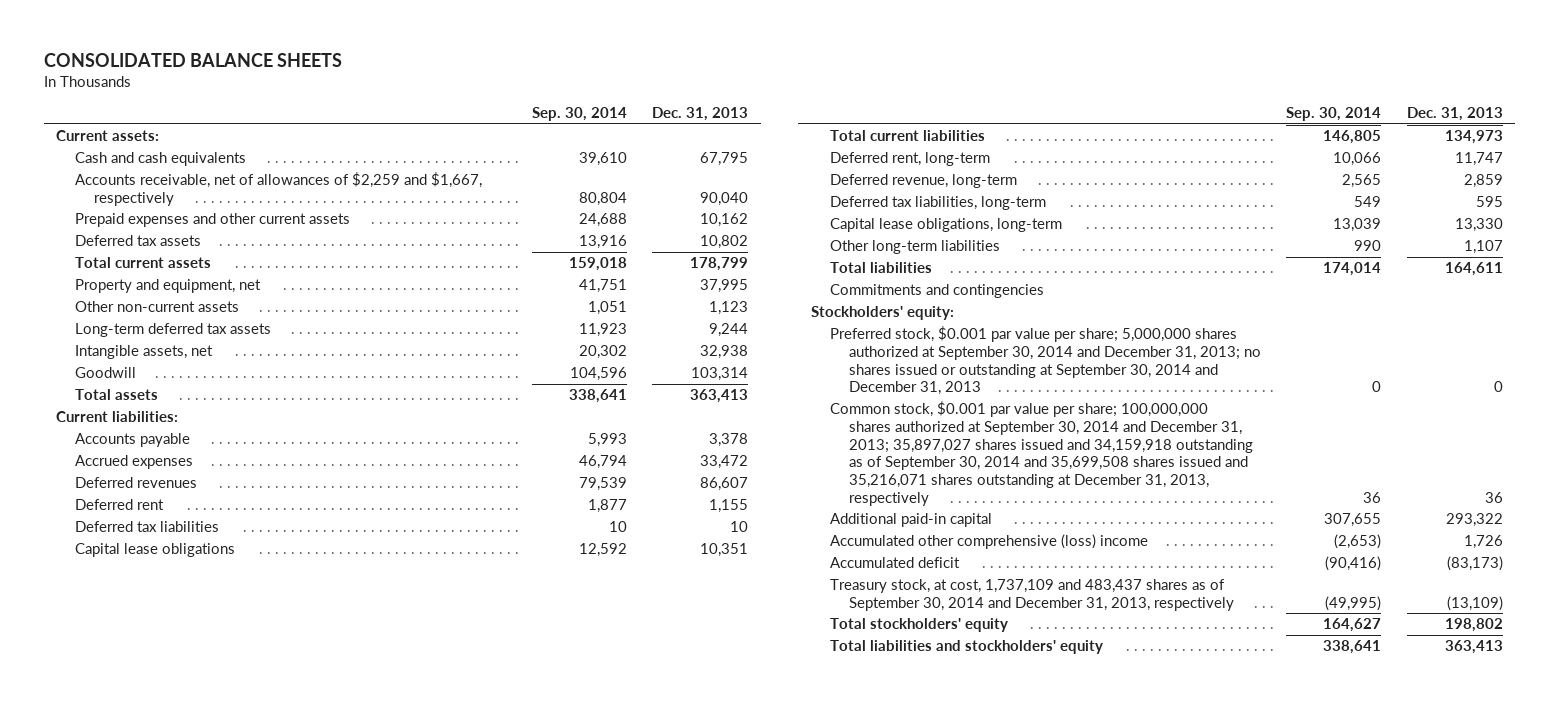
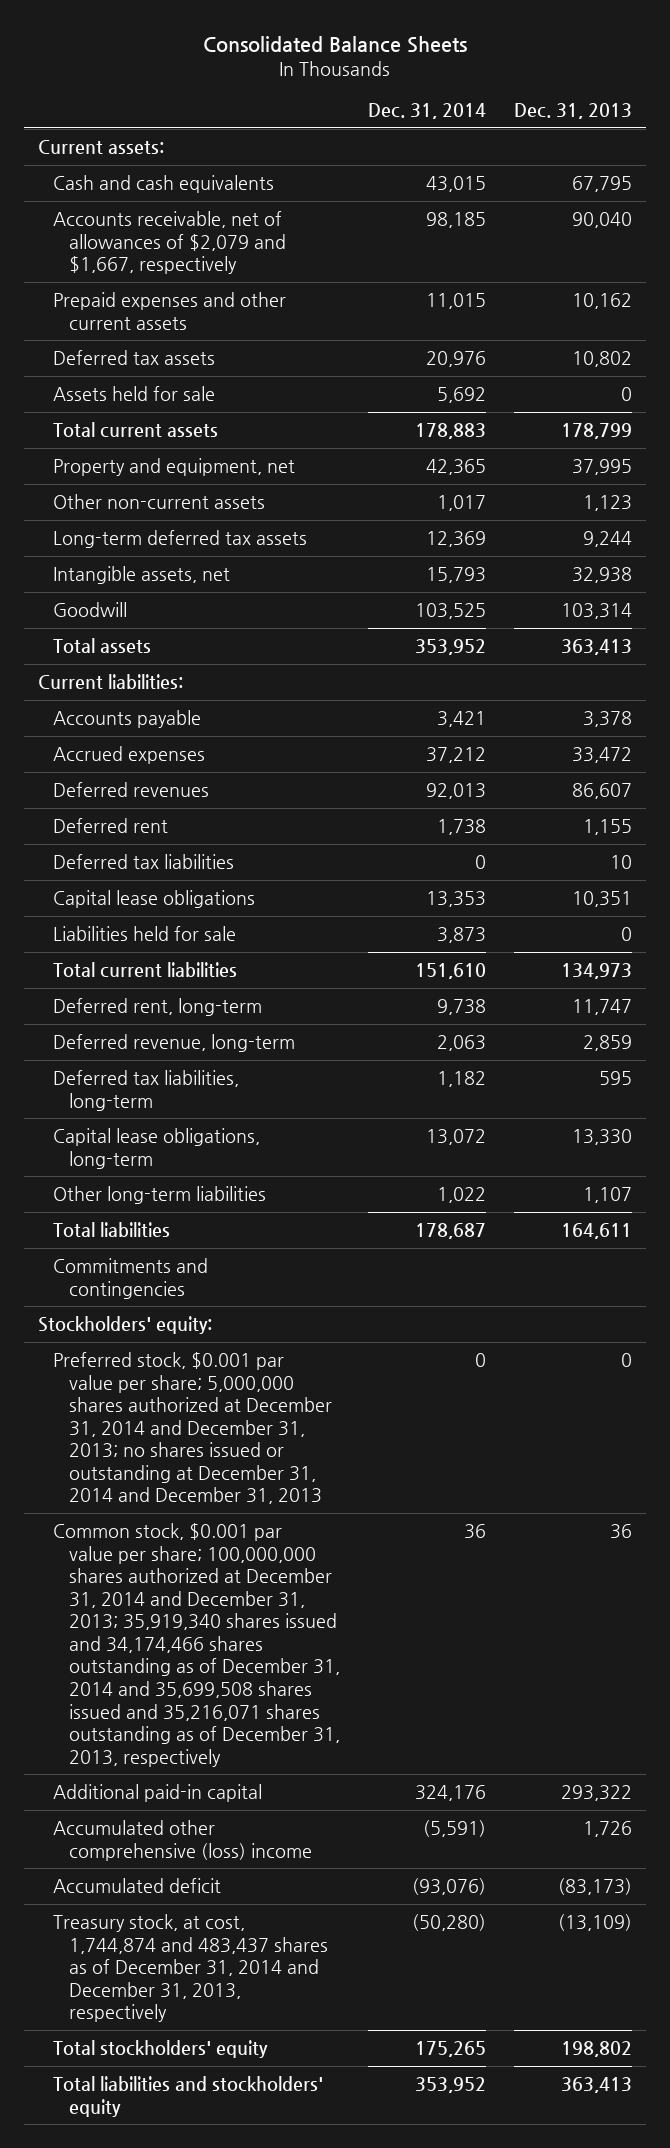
- CONSOLIDATED BALANCE SHEETS
+ Consolidated Balance Sheets
- | Sep. 30, 2014 | Dec. 31, 2013
+ | Dec. 31, 2014 | Dec. 31, 2013
- Accounts receivable, net of allowances of $2,259 and $1,667, respectively | 80,804 | 90,040
+ Accounts receivable, net of allowances of $2,079 and $1,667, respectively | 98,185 | 90,040
+ Assets held for sale | 5,692 | 0
+ Liabilities held for sale | 3,873 | 0
- Preferred stock, $0.001 par value per share; 5,000,000 shares authorized at September 30, 2014 and December 31, 2013; no shares issued or outstanding at September 30, 2014 and December 31, 2013 | 0 | 0
- Common stock, $0.001 par value per share; 100,000,000 shares authorized at September 30, 2014 and December 31, 2013; 35,897,027 shares issued and 34,159,918 outstanding as of September 30, 2014 and 35,699,508 shares issued and 35,216,071 shares outstanding at December 31, 2013, respectively | 36 | 36
+ Preferred stock, $0.001 par value per share; 5,000,000 shares authorized at December 31, 2014 and December 31, 2013; no shares issued or outstanding at December 31, 2014 and December 31, 2013 | 0 | 0
+ Common stock, $0.001 par value per share; 100,000,000 shares authorized at December 31, 2014 and December 31, 2013; 35,919,340 shares issued and 34,174,466 shares outstanding as of December 31, 2014 and 35,699,508 shares issued and 35,216,071 shares outstanding as of December 31, 2013, respectively | 36 | 36
- Treasury stock, at cost, 1,737,109 and 483,437 shares as of September 30, 2014 and December 31, 2013, respectively | (49,995) | (13,109)
+ Treasury stock, at cost, 1,744,874 and 483,437 shares as of December 31, 2014 and December 31, 2013, respectively | (50,280) | (13,109)

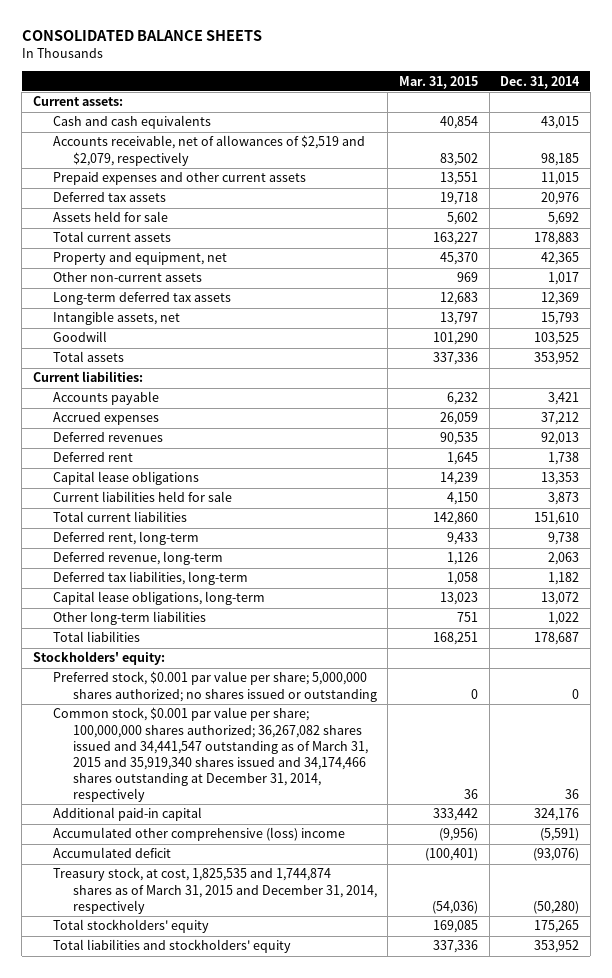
- Consolidated Balance Sheets
+ CONSOLIDATED BALANCE SHEETS
- | Dec. 31, 2014 | Dec. 31, 2013
+ | Mar. 31, 2015 | Dec. 31, 2014
- Accounts receivable, net of allowances of $2,079 and $1,667, respectively | 98,185 | 90,040
+ Accounts receivable, net of allowances of $2,519 and $2,079, respectively | 83,502 | 98,185
- Deferred tax liabilities | 0 | 10
- Liabilities held for sale | 3,873 | 0
+ Current liabilities held for sale | 4,150 | 3,873
- Commitments and contingencies
- Preferred stock, $0.001 par value per share; 5,000,000 shares authorized at December 31, 2014 and December 31, 2013; no shares issued or outstanding at December 31, 2014 and December 31, 2013 | 0 | 0
- Common stock, $0.001 par value per share; 100,000,000 shares authorized at December 31, 2014 and December 31, 2013; 35,919,340 shares issued and 34,174,466 shares outstanding as of December 31, 2014 and 35,699,508 shares issued and 35,216,071 shares outstanding as of December 31, 2013, respectively | 36 | 36
+ Preferred stock, $0.001 par value per share; 5,000,000 shares authorized; no shares issued or outstanding | 0 | 0
+ Common stock, $0.001 par value per share; 100,000,000 shares authorized; 36,267,082 shares issued and 34,441,547 outstanding as of March 31, 2015 and 35,919,340 shares issued and 34,174,466 shares outstanding at December 31, 2014, respectively | 36 | 36
- Treasury stock, at cost, 1,744,874 and 483,437 shares as of December 31, 2014 and December 31, 2013, respectively | (50,280) | (13,109)
+ Treasury stock, at cost, 1,825,535 and 1,744,874 shares as of March 31, 2015 and December 31, 2014, respectively | (54,036) | (50,280)

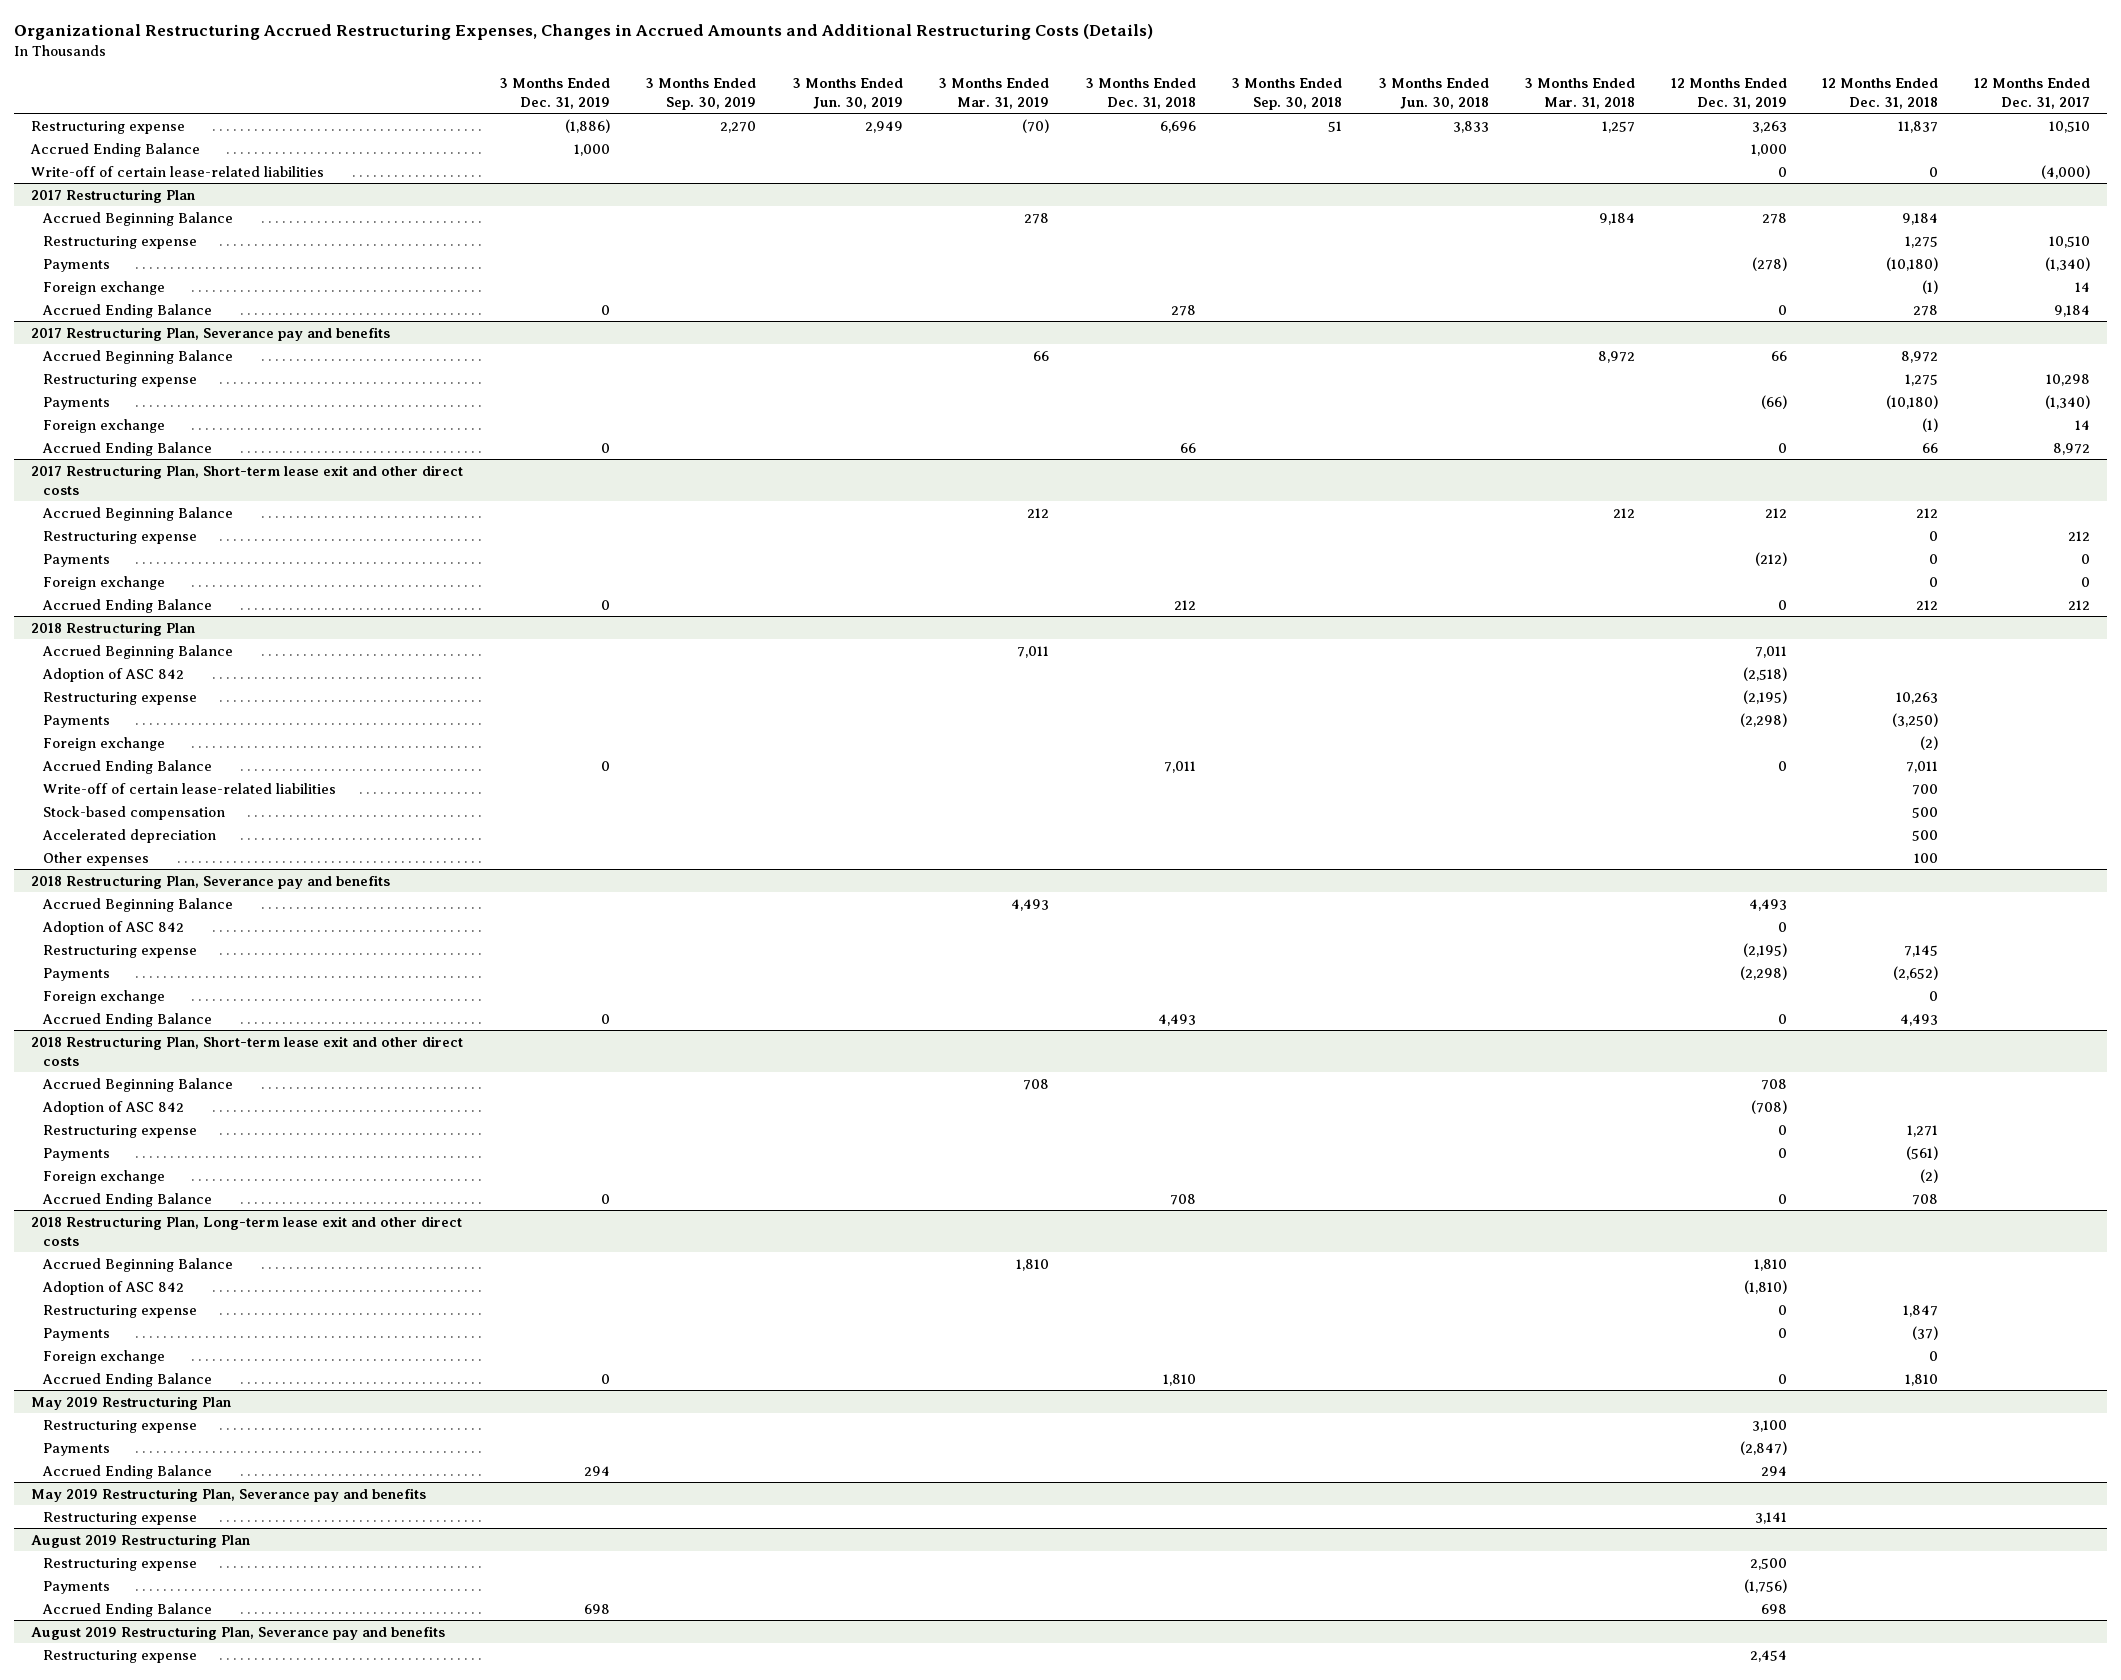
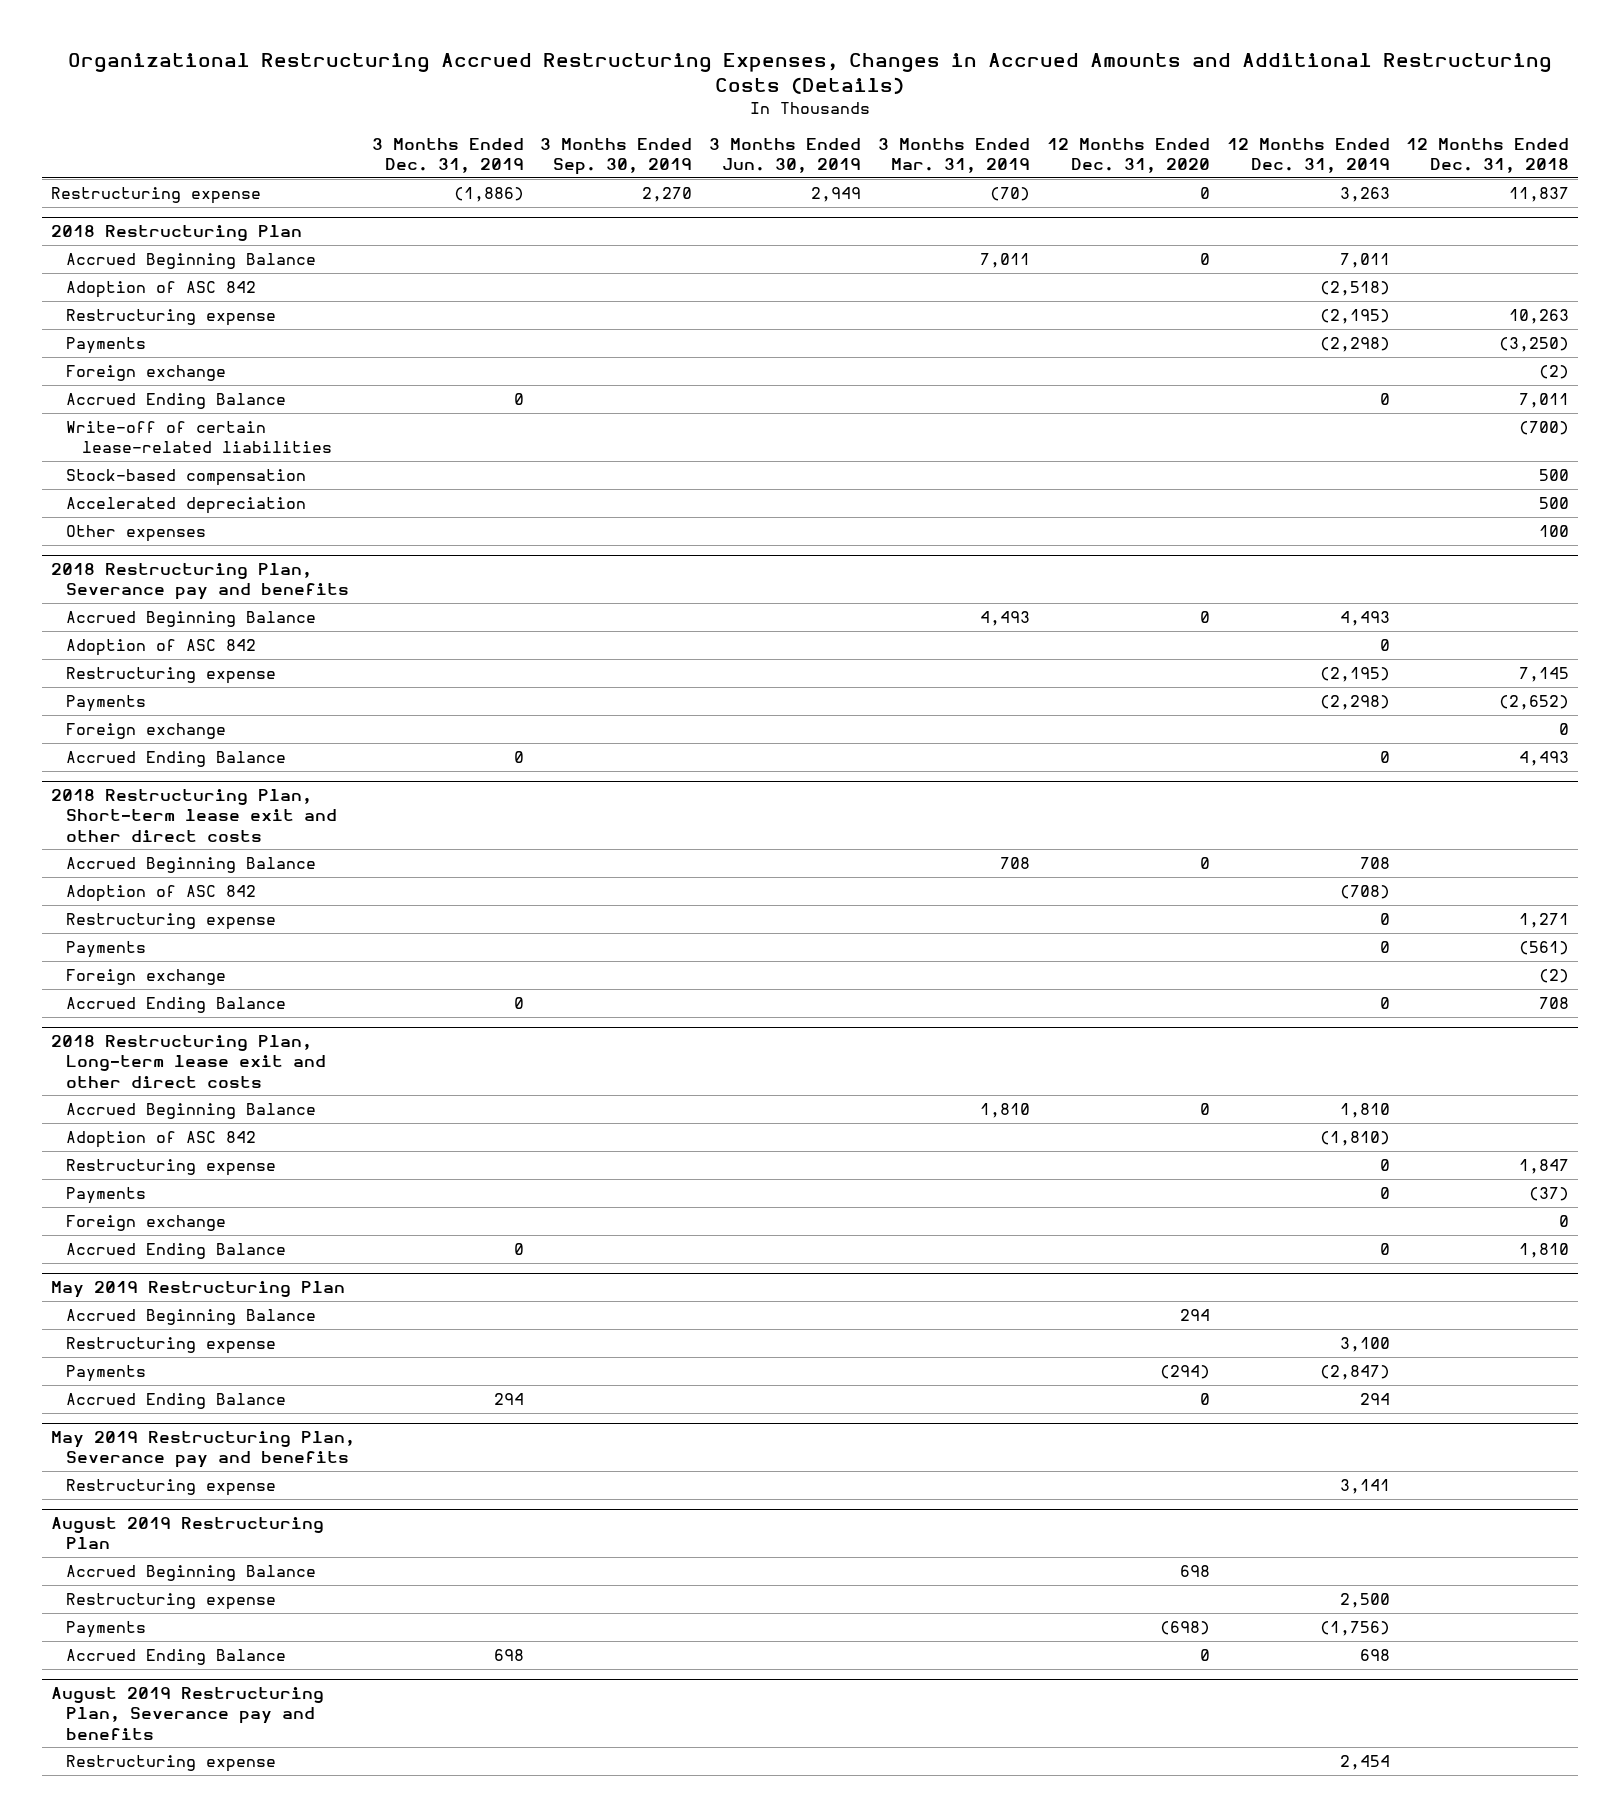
- | 3 Months Ended Dec. 31, 2019 | 3 Months Ended Sep. 30, 2019 | 3 Months Ended Jun. 30, 2019 | 3 Months Ended Mar. 31, 2019 | 3 Months Ended Dec. 31, 2018 | 3 Months Ended Sep. 30, 2018 | 3 Months Ended Jun. 30, 2018 | 3 Months Ended Mar. 31, 2018 | 12 Months Ended Dec. 31, 2019 | 12 Months Ended Dec. 31, 2018 | 12 Months Ended Dec. 31, 2017
+ | 3 Months Ended Dec. 31, 2019 | 3 Months Ended Sep. 30, 2019 | 3 Months Ended Jun. 30, 2019 | 3 Months Ended Mar. 31, 2019 | 12 Months Ended Dec. 31, 2020 | 12 Months Ended Dec. 31, 2019 | 12 Months Ended Dec. 31, 2018
- Accrued Ending Balance | 1,000 | | | | | | | | 1,000 | |
- Write-off of certain lease-related liabilities | | | | | | | | | 0 | 0 | (4,000)
- 2017 Restructuring Plan
- Accrued Beginning Balance | | | | 278 | | | | 9,184 | 278 | 9,184 |
- Restructuring expense | | | | | | | | | | 1,275 | 10,510
- Payments | | | | | | | | | (278) | (10,180) | (1,340)
- Foreign exchange | | | | | | | | | | (1) | 14
- Accrued Ending Balance | 0 | | | | 278 | | | | 0 | 278 | 9,184
- 2017 Restructuring Plan, Severance pay and benefits
- Accrued Beginning Balance | | | | 66 | | | | 8,972 | 66 | 8,972 |
- Restructuring expense | | | | | | | | | | 1,275 | 10,298
- Payments | | | | | | | | | (66) | (10,180) | (1,340)
- Foreign exchange | | | | | | | | | | (1) | 14
- Accrued Ending Balance | 0 | | | | 66 | | | | 0 | 66 | 8,972
- 2017 Restructuring Plan, Short-term lease exit and other direct costs
- Accrued Beginning Balance | | | | 212 | | | | 212 | 212 | 212 |
- Restructuring expense | | | | | | | | | | 0 | 212
- Payments | | | | | | | | | (212) | 0 | 0
- Foreign exchange | | | | | | | | | | 0 | 0
- Accrued Ending Balance | 0 | | | | 212 | | | | 0 | 212 | 212
@ 2018 Restructuring Plan
- Write-off of certain lease-related liabilities | | | | | | | | | | 700 |
+ Write-off of certain lease-related liabilities | | | | | | | (700)
@ May 2019 Restructuring Plan
+ Accrued Beginning Balance | | | | | 294 | |
@ August 2019 Restructuring Plan
+ Accrued Beginning Balance | | | | | 698 | |

